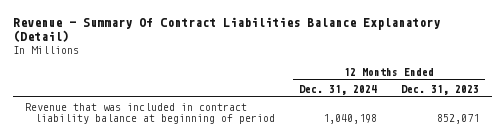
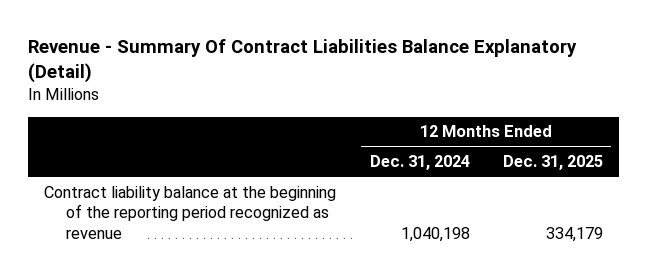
- | 12 Months Ended Dec. 31, 2024 | 12 Months Ended Dec. 31, 2023
+ | 12 Months Ended Dec. 31, 2024 | 12 Months Ended Dec. 31, 2025
- Revenue that was included in contract liability balance at beginning of period | 1,040,198 | 852,071
+ Contract liability balance at the beginning of the reporting period recognized as revenue | 1,040,198 | 334,179

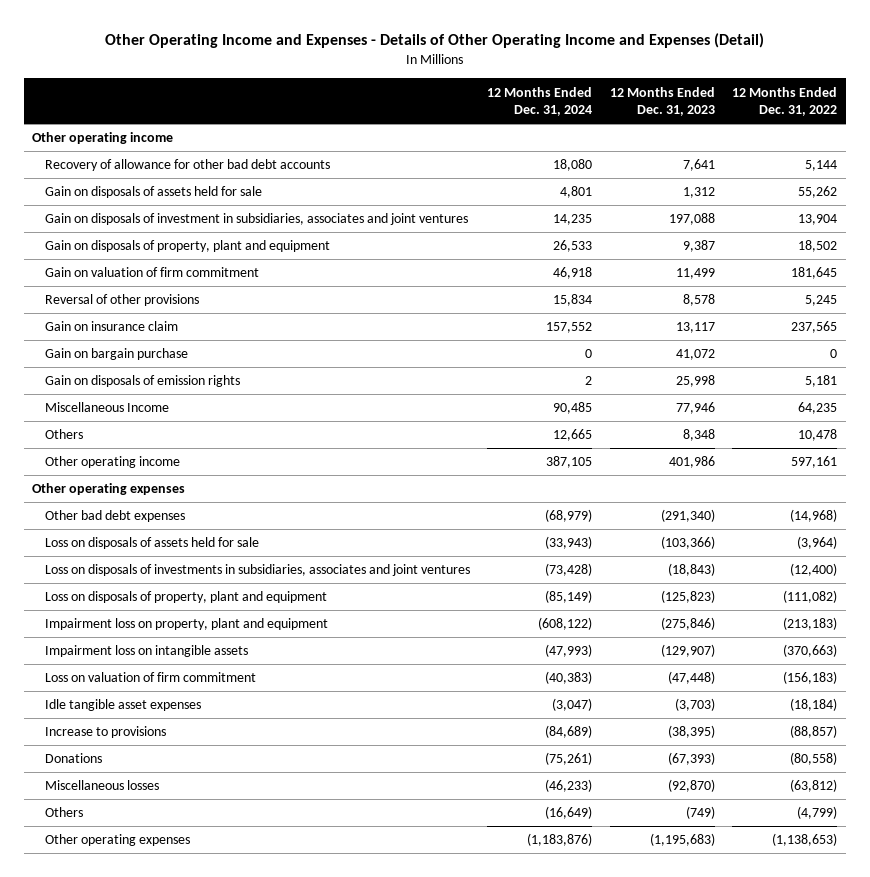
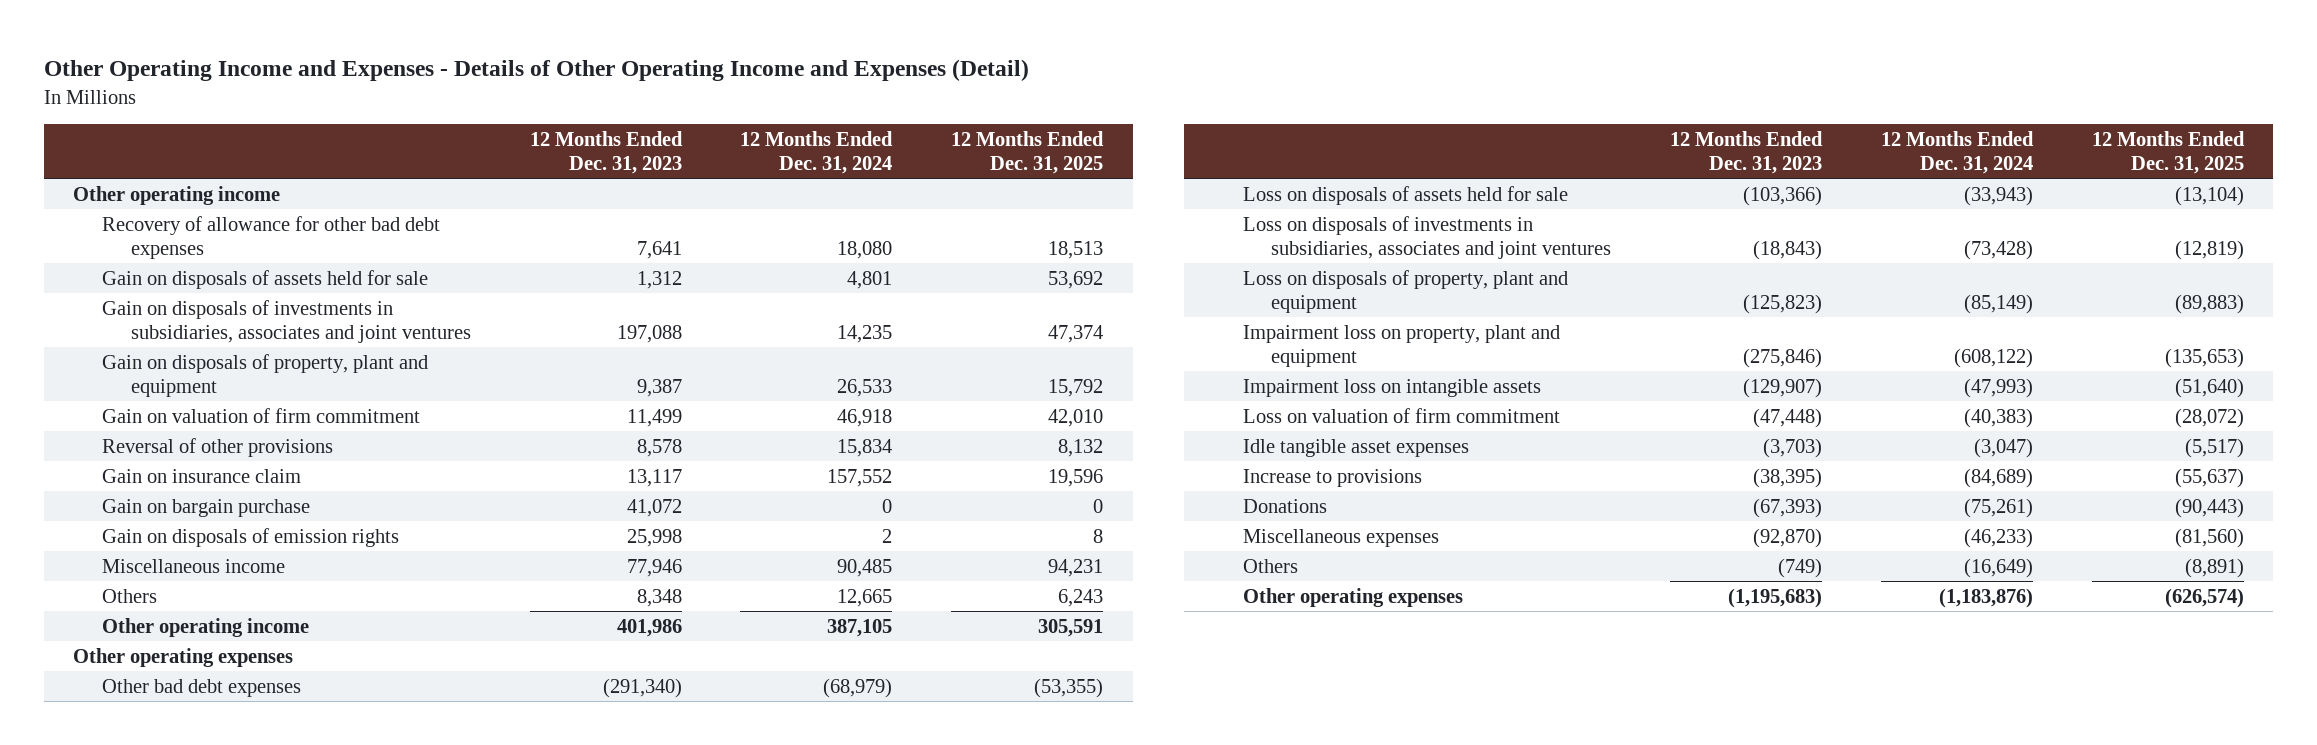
- | 12 Months Ended Dec. 31, 2024 | 12 Months Ended Dec. 31, 2023 | 12 Months Ended Dec. 31, 2022
+ | 12 Months Ended Dec. 31, 2023 | 12 Months Ended Dec. 31, 2024 | 12 Months Ended Dec. 31, 2025
- Recovery of allowance for other bad debt accounts | 18,080 | 7,641 | 5,144
+ Recovery of allowance for other bad debt expenses | 7,641 | 18,080 | 18,513
- Gain on disposals of investment in subsidiaries, associates and joint ventures | 14,235 | 197,088 | 13,904
+ Gain on disposals of investments in subsidiaries, associates and joint ventures | 197,088 | 14,235 | 47,374
- Miscellaneous Income | 90,485 | 77,946 | 64,235
+ Miscellaneous income | 77,946 | 90,485 | 94,231
- Miscellaneous losses | (46,233) | (92,870) | (63,812)
+ Miscellaneous expenses | (92,870) | (46,233) | (81,560)

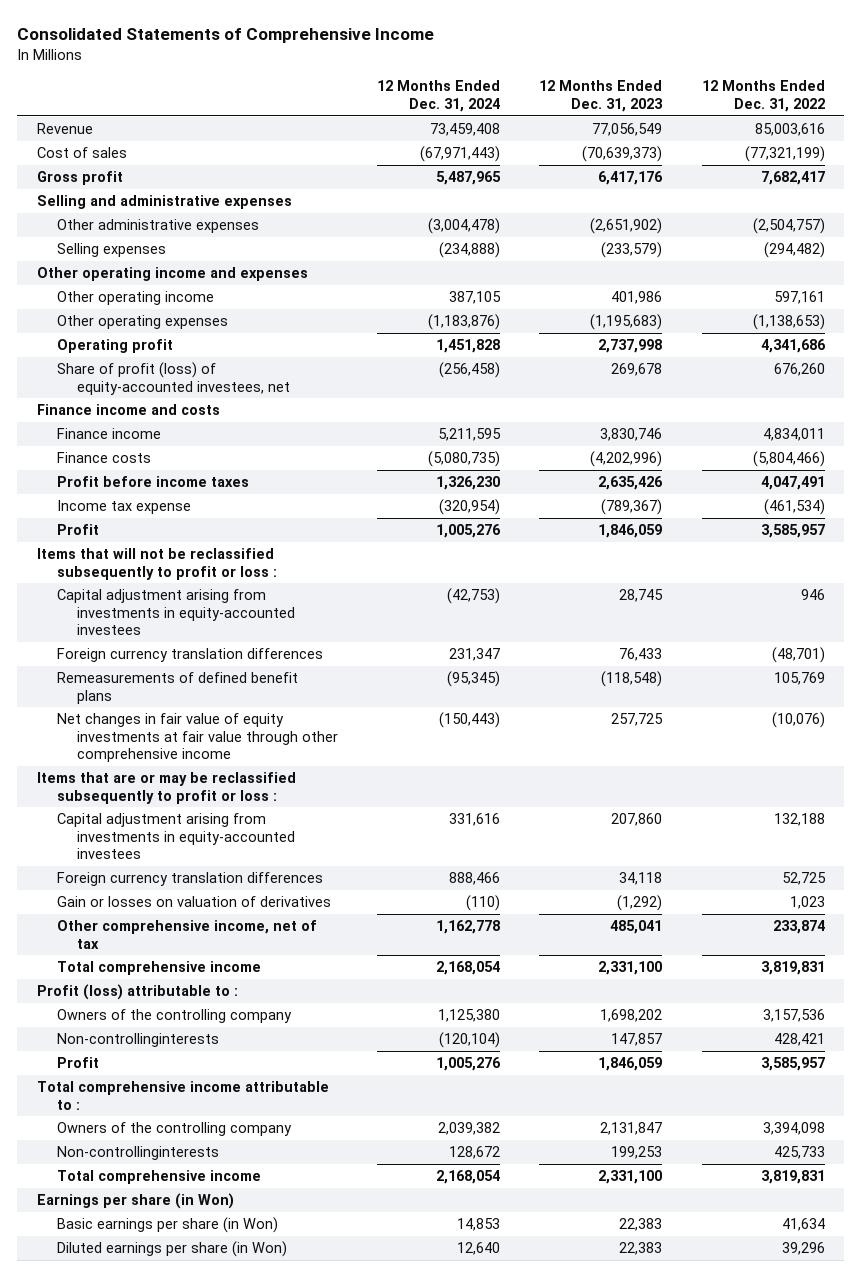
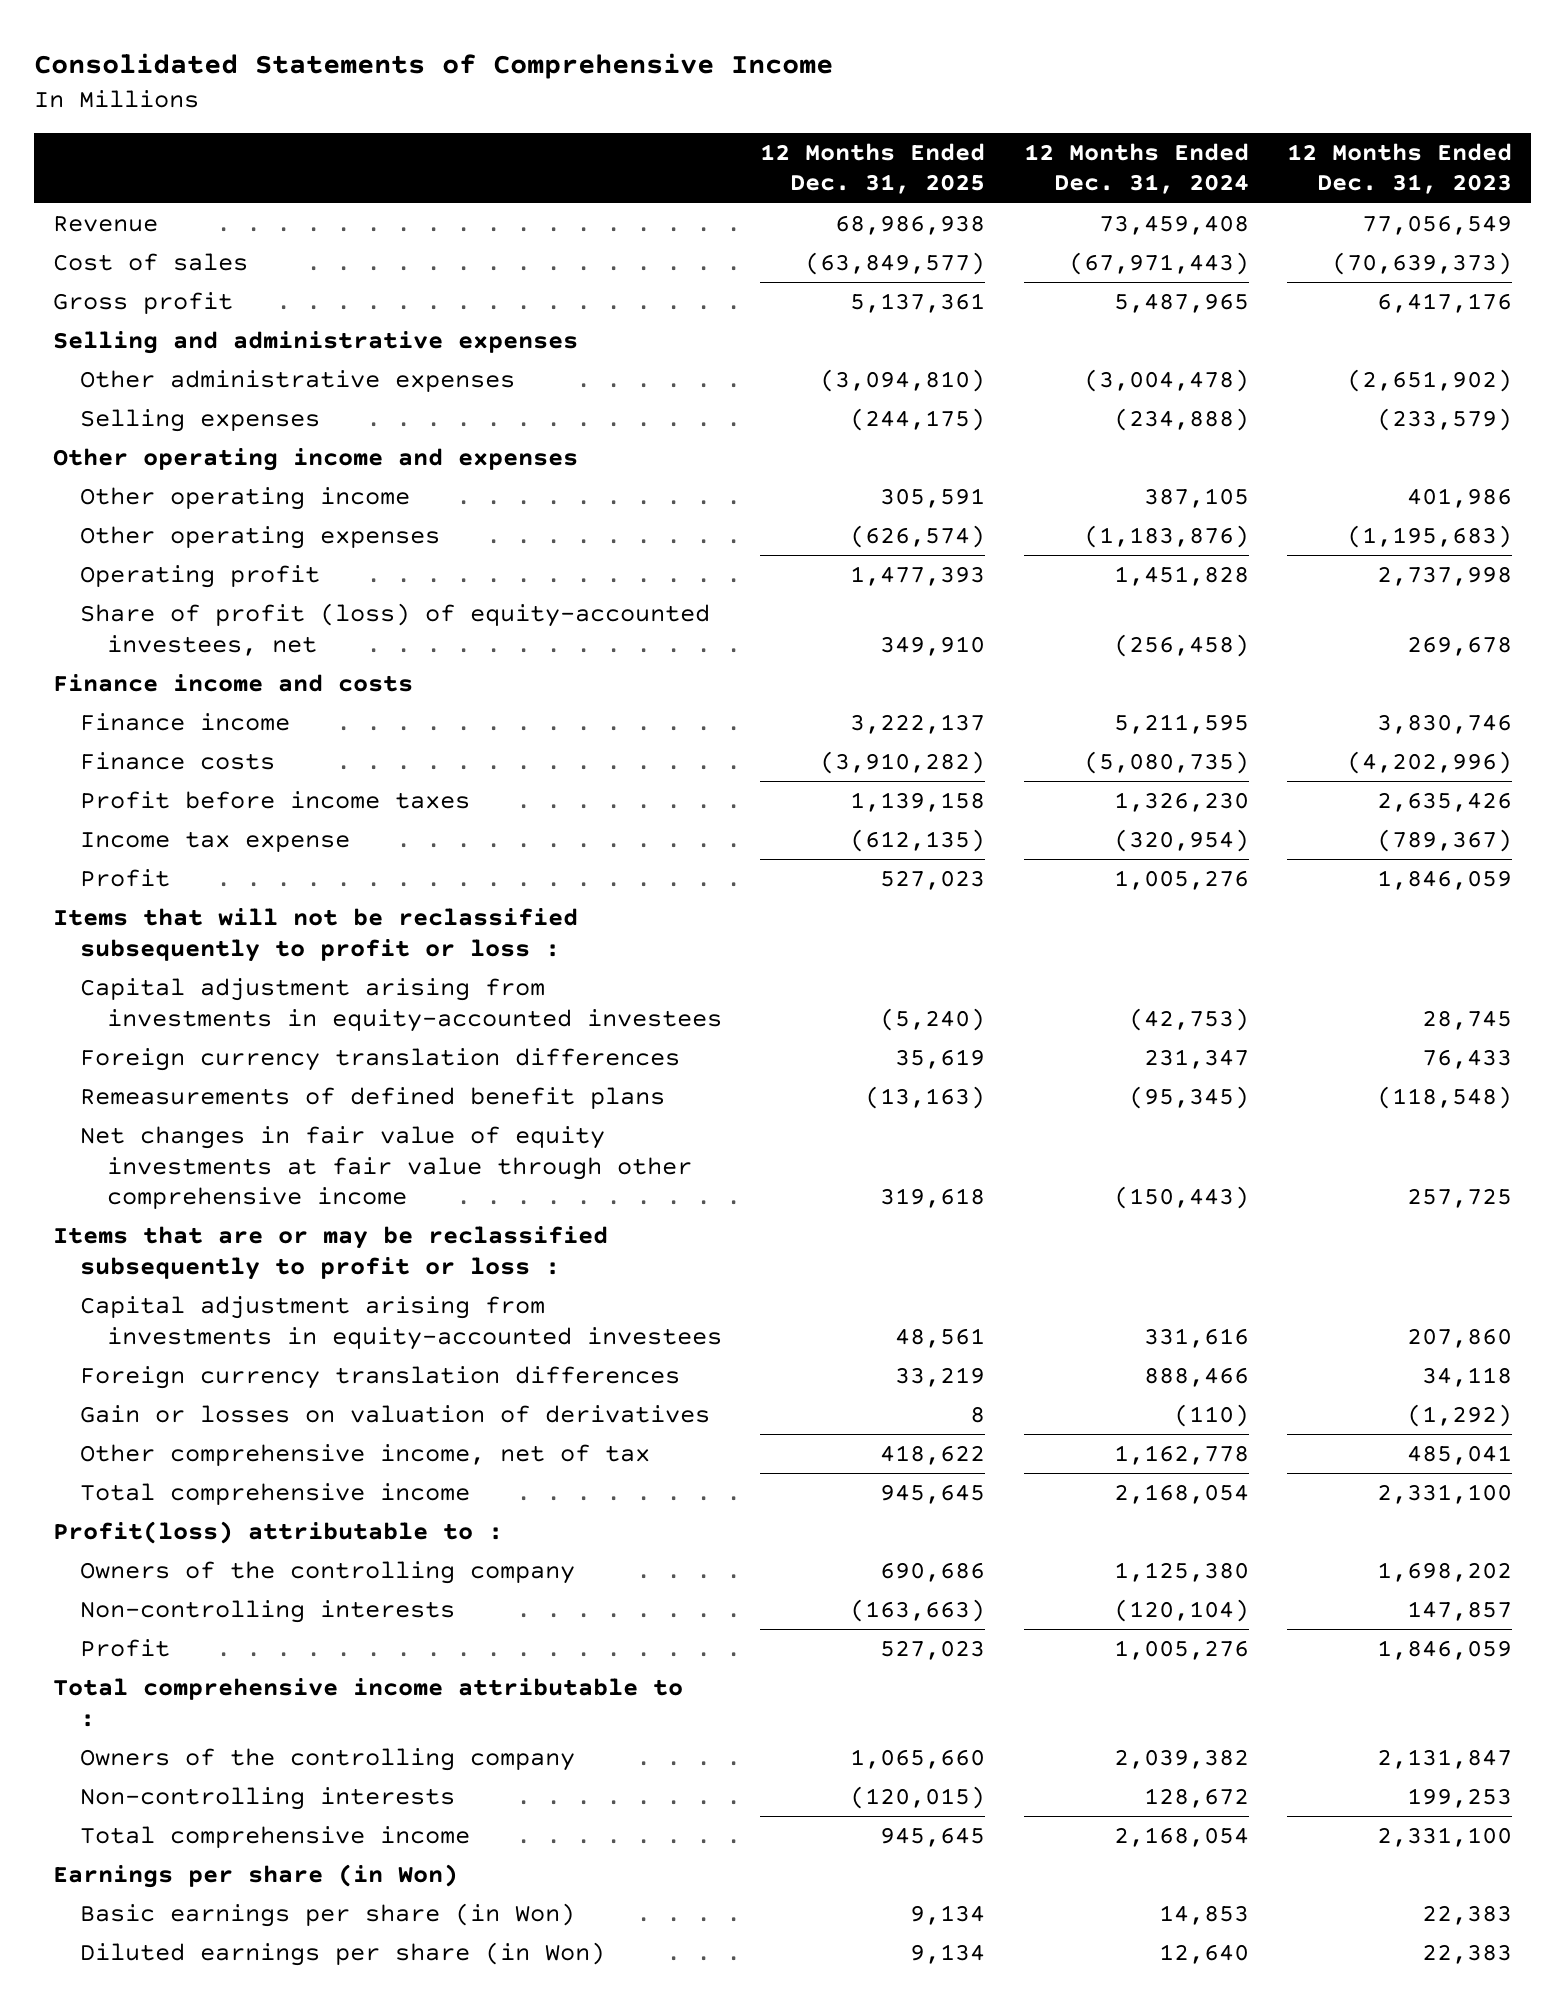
- | 12 Months Ended Dec. 31, 2024 | 12 Months Ended Dec. 31, 2023 | 12 Months Ended Dec. 31, 2022
+ | 12 Months Ended Dec. 31, 2025 | 12 Months Ended Dec. 31, 2024 | 12 Months Ended Dec. 31, 2023
- Profit (loss) attributable to :
+ Profit(loss) attributable to :
- Non-controllinginterests | (120,104) | 147,857 | 428,421
+ Non-controlling interests | (163,663) | (120,104) | 147,857
- Non-controllinginterests | 128,672 | 199,253 | 425,733
+ Non-controlling interests | (120,015) | 128,672 | 199,253

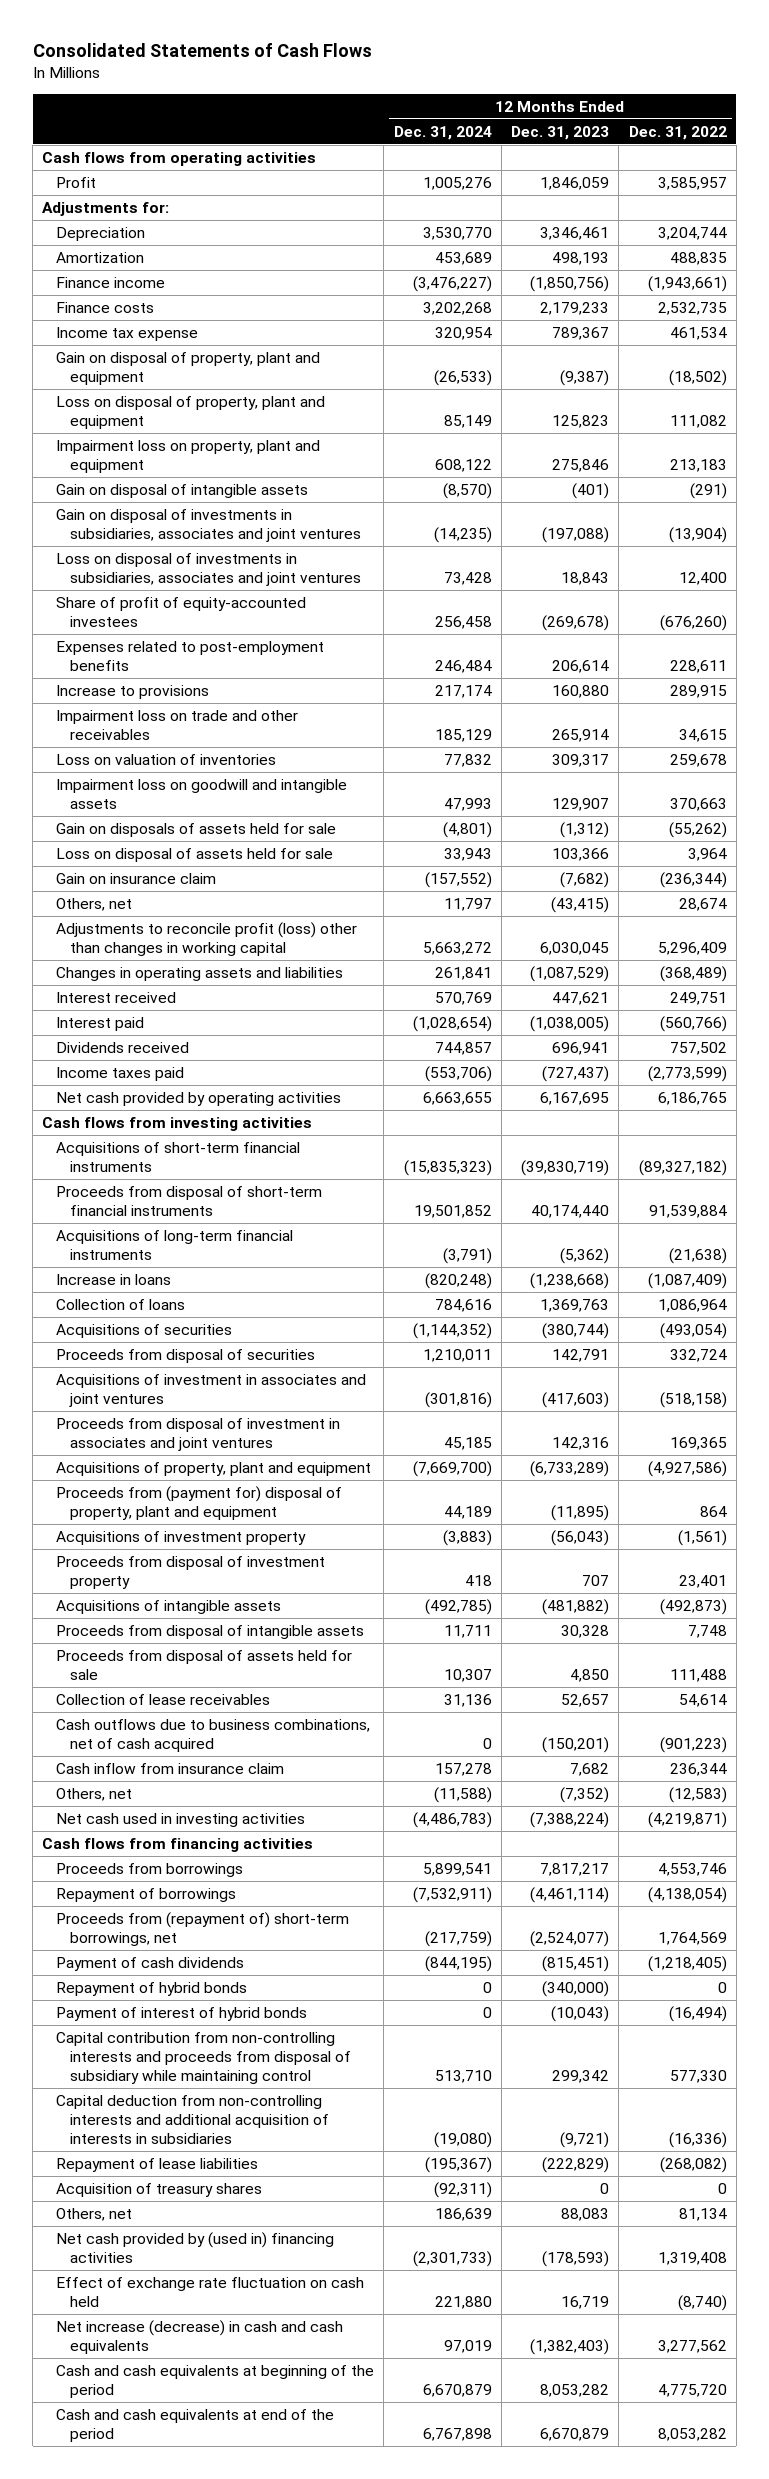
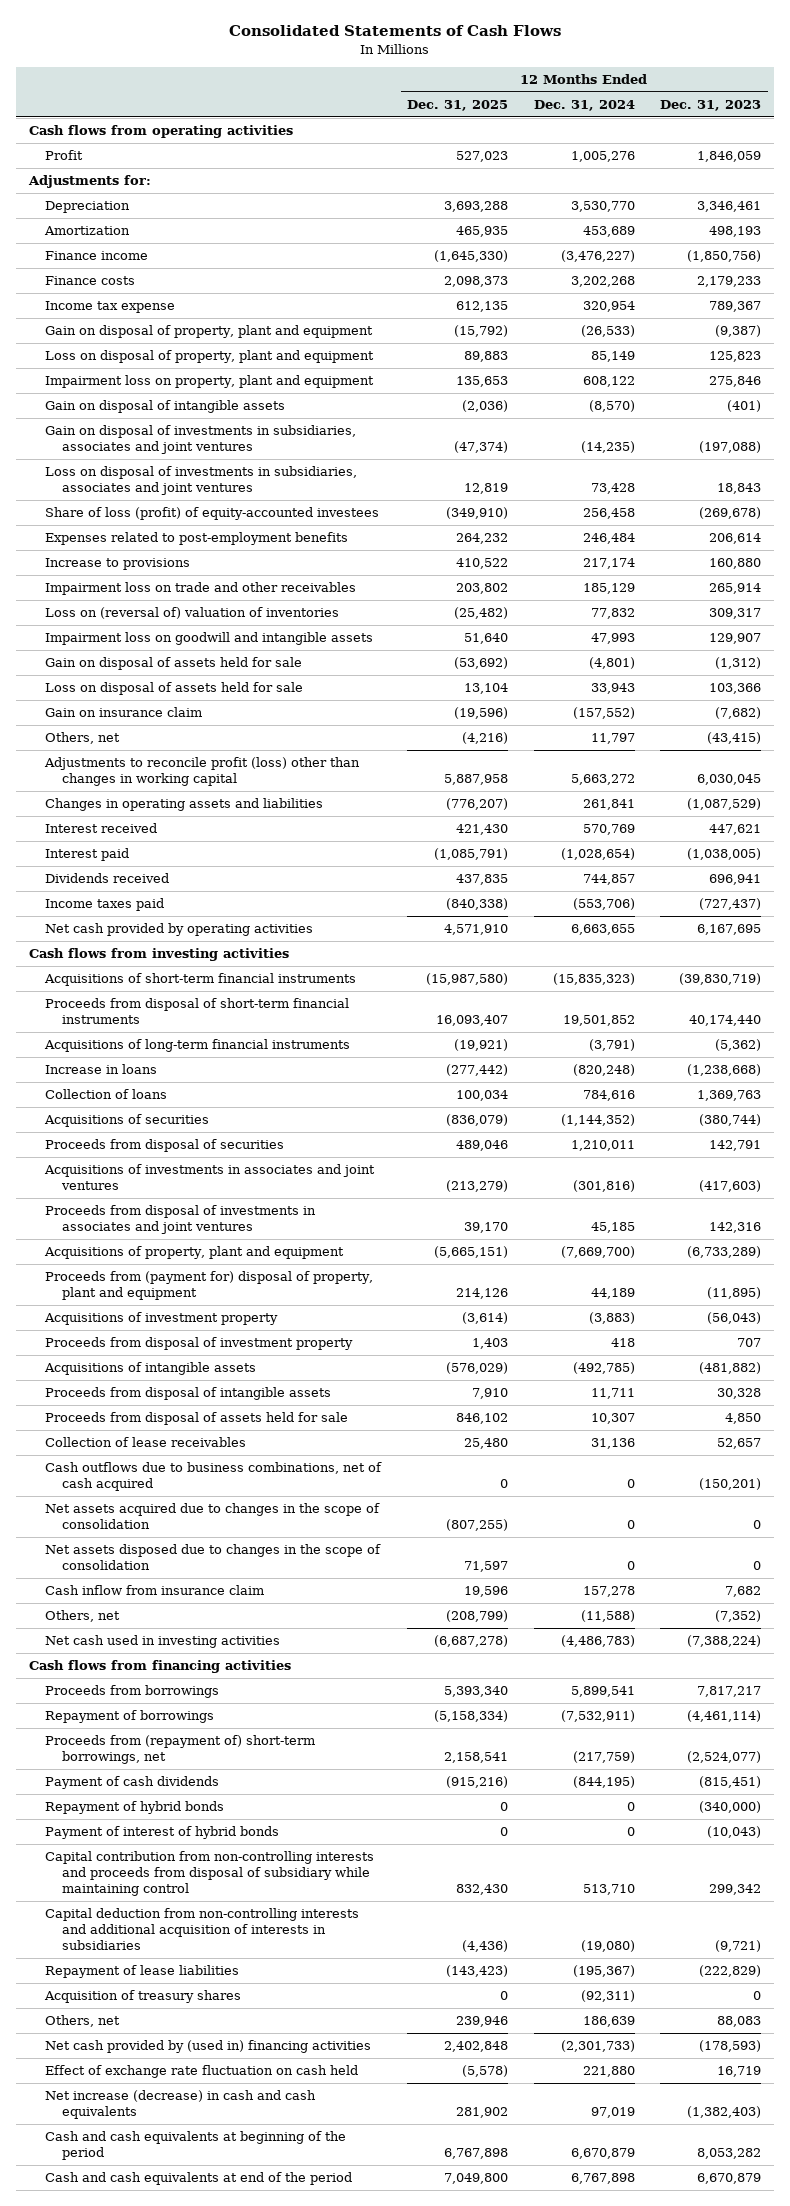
- | 12 Months Ended Dec. 31, 2024 | 12 Months Ended Dec. 31, 2023 | 12 Months Ended Dec. 31, 2022
+ | 12 Months Ended Dec. 31, 2025 | 12 Months Ended Dec. 31, 2024 | 12 Months Ended Dec. 31, 2023
- Share of profit of equity-accounted investees | 256,458 | (269,678) | (676,260)
+ Share of loss (profit) of equity-accounted investees | (349,910) | 256,458 | (269,678)
- Loss on valuation of inventories | 77,832 | 309,317 | 259,678
+ Loss on (reversal of) valuation of inventories | (25,482) | 77,832 | 309,317
- Gain on disposals of assets held for sale | (4,801) | (1,312) | (55,262)
+ Gain on disposal of assets held for sale | (53,692) | (4,801) | (1,312)
- Acquisitions of investment in associates and joint ventures | (301,816) | (417,603) | (518,158)
- Proceeds from disposal of investment in associates and joint ventures | 45,185 | 142,316 | 169,365
+ Acquisitions of investments in associates and joint ventures | (213,279) | (301,816) | (417,603)
+ Proceeds from disposal of investments in associates and joint ventures | 39,170 | 45,185 | 142,316
+ Net assets acquired due to changes in the scope of consolidation | (807,255) | 0 | 0
+ Net assets disposed due to changes in the scope of consolidation | 71,597 | 0 | 0

